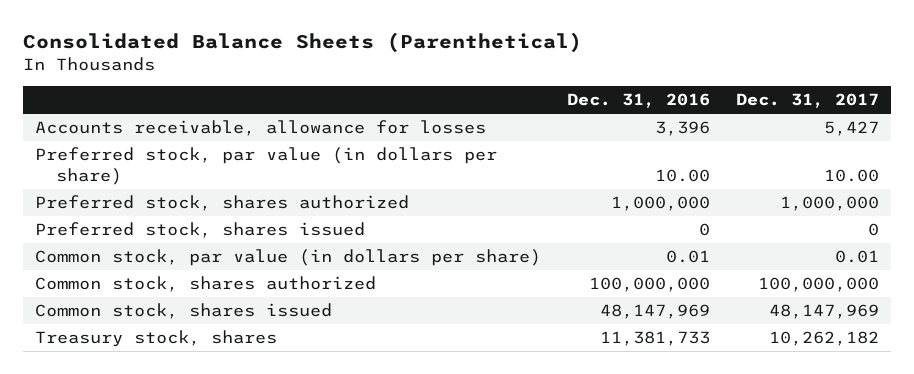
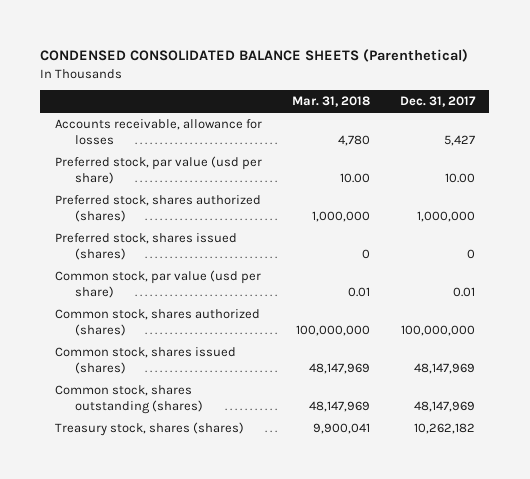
- Consolidated Balance Sheets (Parenthetical)
+ CONDENSED CONSOLIDATED BALANCE SHEETS (Parenthetical)
- | Dec. 31, 2016 | Dec. 31, 2017
+ | Mar. 31, 2018 | Dec. 31, 2017
- Preferred stock, par value (in dollars per share) | 10.00 | 10.00
- Preferred stock, shares authorized | 1,000,000 | 1,000,000
- Preferred stock, shares issued | 0 | 0
- Common stock, par value (in dollars per share) | 0.01 | 0.01
- Common stock, shares authorized | 100,000,000 | 100,000,000
- Common stock, shares issued | 48,147,969 | 48,147,969
- Treasury stock, shares | 11,381,733 | 10,262,182
+ Preferred stock, par value (usd per share) | 10.00 | 10.00
+ Preferred stock, shares authorized (shares) | 1,000,000 | 1,000,000
+ Preferred stock, shares issued (shares) | 0 | 0
+ Common stock, par value (usd per share) | 0.01 | 0.01
+ Common stock, shares authorized (shares) | 100,000,000 | 100,000,000
+ Common stock, shares issued (shares) | 48,147,969 | 48,147,969
+ Common stock, shares outstanding (shares) | 48,147,969 | 48,147,969
+ Treasury stock, shares (shares) | 9,900,041 | 10,262,182

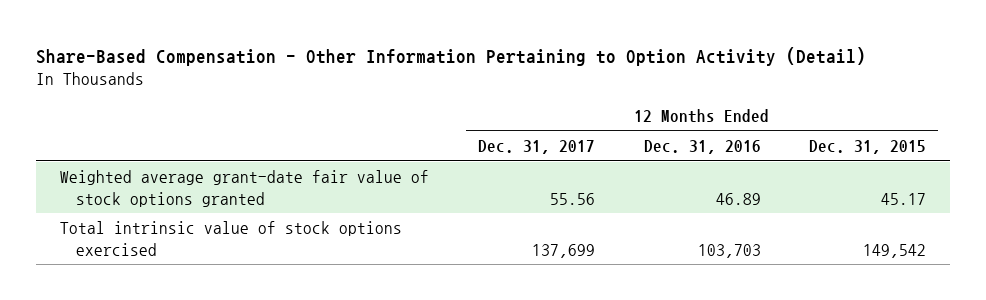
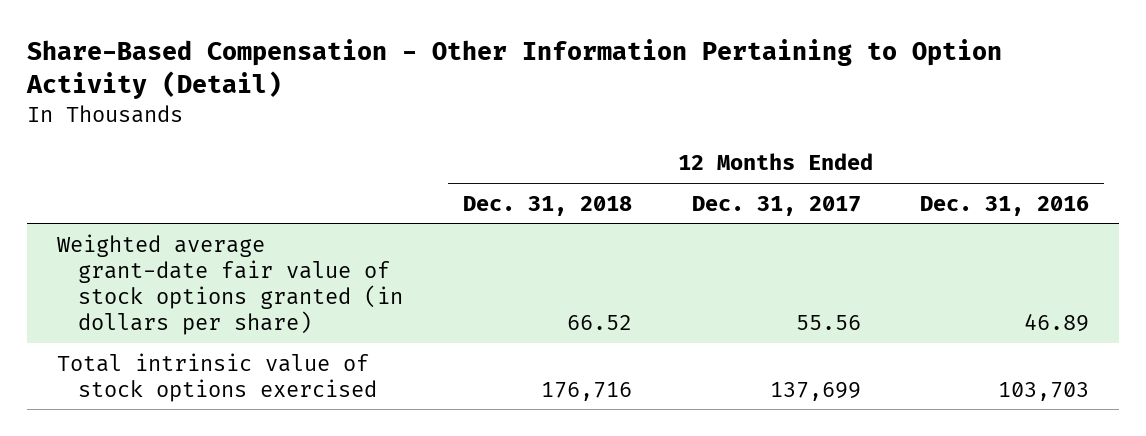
- | 12 Months Ended Dec. 31, 2017 | 12 Months Ended Dec. 31, 2016 | 12 Months Ended Dec. 31, 2015
+ | 12 Months Ended Dec. 31, 2018 | 12 Months Ended Dec. 31, 2017 | 12 Months Ended Dec. 31, 2016
- Weighted average grant-date fair value of stock options granted | 55.56 | 46.89 | 45.17
+ Weighted average grant-date fair value of stock options granted (in dollars per share) | 66.52 | 55.56 | 46.89

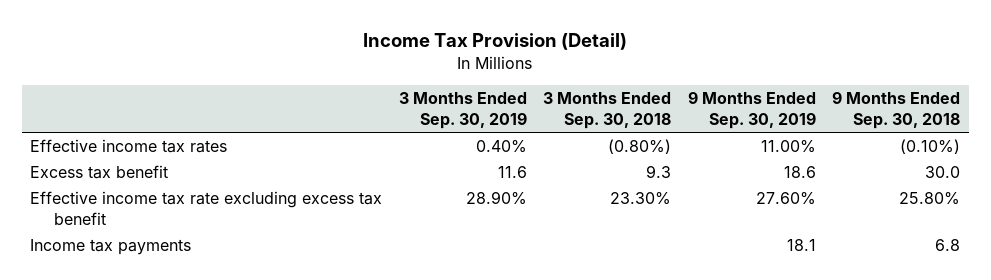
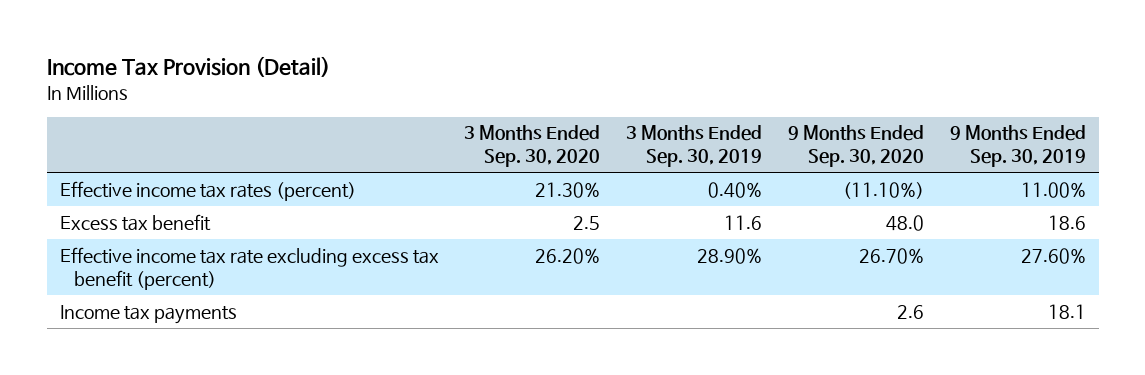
- | 3 Months Ended Sep. 30, 2019 | 3 Months Ended Sep. 30, 2018 | 9 Months Ended Sep. 30, 2019 | 9 Months Ended Sep. 30, 2018
+ | 3 Months Ended Sep. 30, 2020 | 3 Months Ended Sep. 30, 2019 | 9 Months Ended Sep. 30, 2020 | 9 Months Ended Sep. 30, 2019
- Effective income tax rates | 0.40% | (0.80%) | 11.00% | (0.10%)
+ Effective income tax rates (percent) | 21.30% | 0.40% | (11.10%) | 11.00%
- Effective income tax rate excluding excess tax benefit | 28.90% | 23.30% | 27.60% | 25.80%
+ Effective income tax rate excluding excess tax benefit (percent) | 26.20% | 28.90% | 26.70% | 27.60%

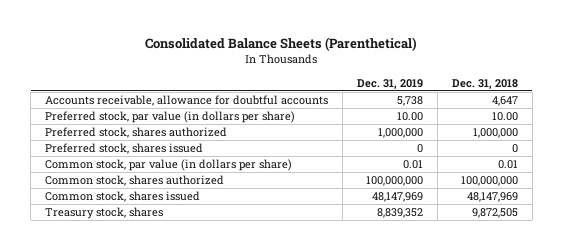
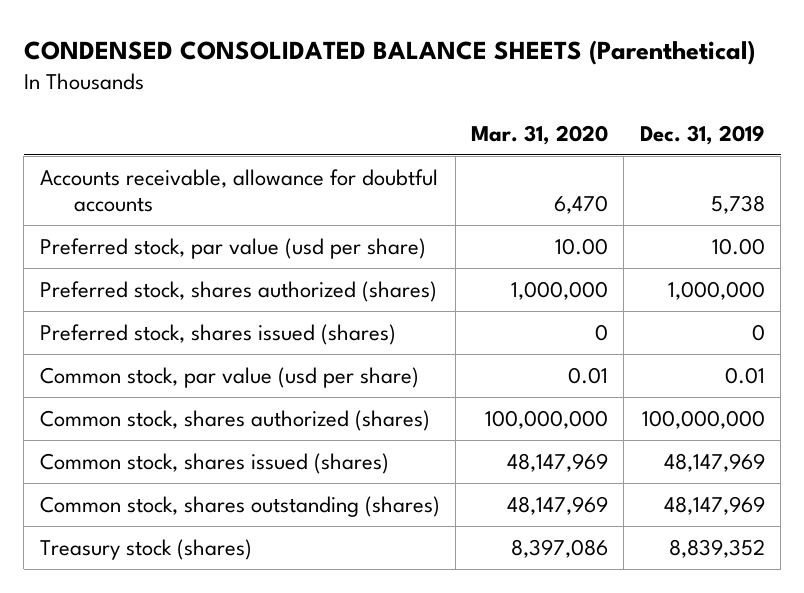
- Consolidated Balance Sheets (Parenthetical)
+ CONDENSED CONSOLIDATED BALANCE SHEETS (Parenthetical)
- | Dec. 31, 2019 | Dec. 31, 2018
+ | Mar. 31, 2020 | Dec. 31, 2019
- Preferred stock, par value (in dollars per share) | 10.00 | 10.00
- Preferred stock, shares authorized | 1,000,000 | 1,000,000
- Preferred stock, shares issued | 0 | 0
- Common stock, par value (in dollars per share) | 0.01 | 0.01
- Common stock, shares authorized | 100,000,000 | 100,000,000
- Common stock, shares issued | 48,147,969 | 48,147,969
- Treasury stock, shares | 8,839,352 | 9,872,505
+ Preferred stock, par value (usd per share) | 10.00 | 10.00
+ Preferred stock, shares authorized (shares) | 1,000,000 | 1,000,000
+ Preferred stock, shares issued (shares) | 0 | 0
+ Common stock, par value (usd per share) | 0.01 | 0.01
+ Common stock, shares authorized (shares) | 100,000,000 | 100,000,000
+ Common stock, shares issued (shares) | 48,147,969 | 48,147,969
+ Common stock, shares outstanding (shares) | 48,147,969 | 48,147,969
+ Treasury stock (shares) | 8,397,086 | 8,839,352

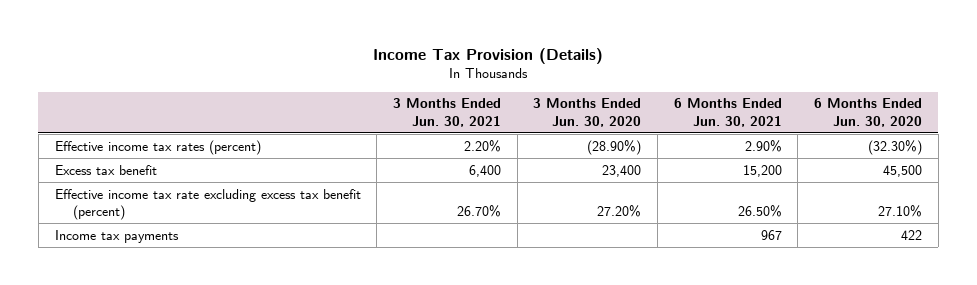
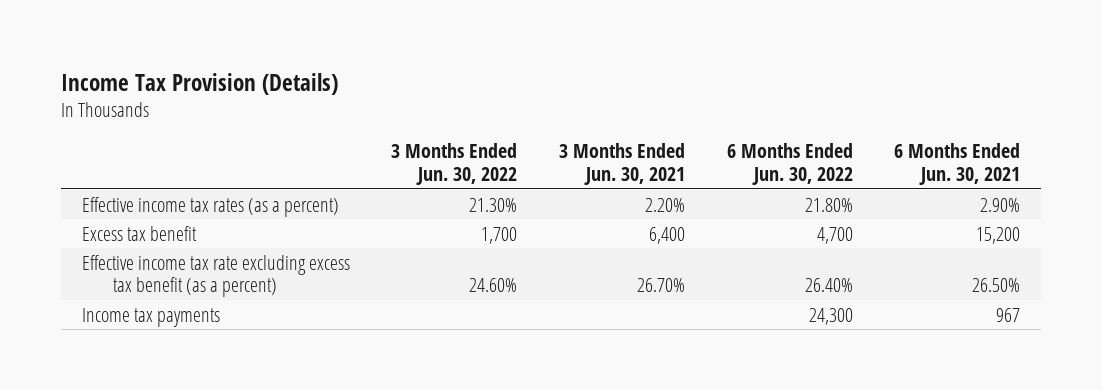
- | 3 Months Ended Jun. 30, 2021 | 3 Months Ended Jun. 30, 2020 | 6 Months Ended Jun. 30, 2021 | 6 Months Ended Jun. 30, 2020
+ | 3 Months Ended Jun. 30, 2022 | 3 Months Ended Jun. 30, 2021 | 6 Months Ended Jun. 30, 2022 | 6 Months Ended Jun. 30, 2021
- Effective income tax rates (percent) | 2.20% | (28.90%) | 2.90% | (32.30%)
+ Effective income tax rates (as a percent) | 21.30% | 2.20% | 21.80% | 2.90%
- Effective income tax rate excluding excess tax benefit (percent) | 26.70% | 27.20% | 26.50% | 27.10%
+ Effective income tax rate excluding excess tax benefit (as a percent) | 24.60% | 26.70% | 26.40% | 26.50%

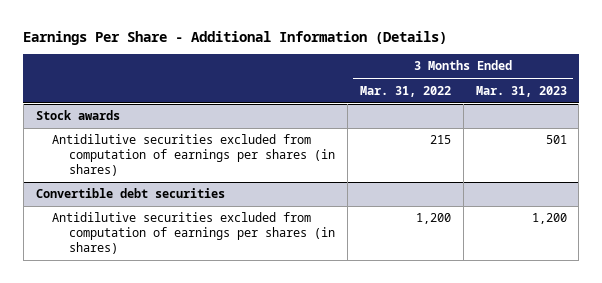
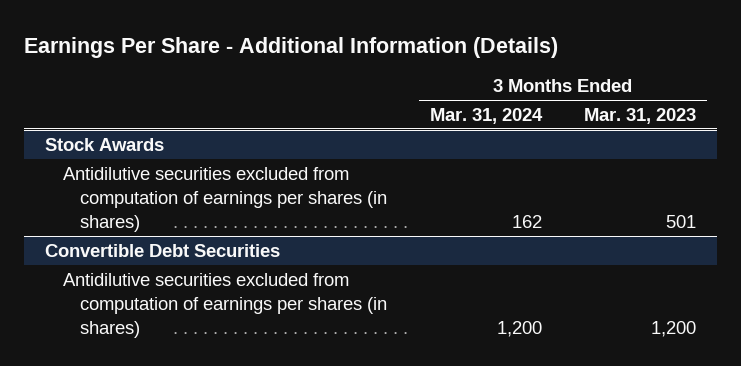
- | 3 Months Ended Mar. 31, 2022 | 3 Months Ended Mar. 31, 2023
+ | 3 Months Ended Mar. 31, 2024 | 3 Months Ended Mar. 31, 2023
- Stock awards
+ Stock Awards
- Convertible debt securities
+ Convertible Debt Securities

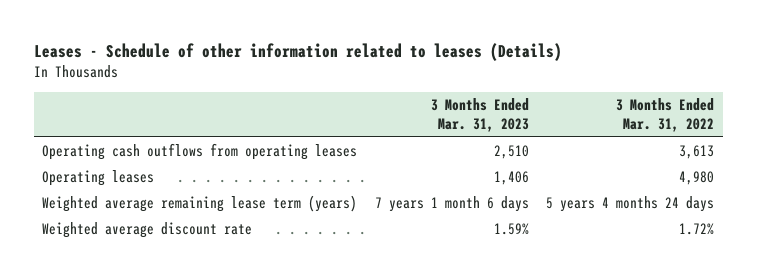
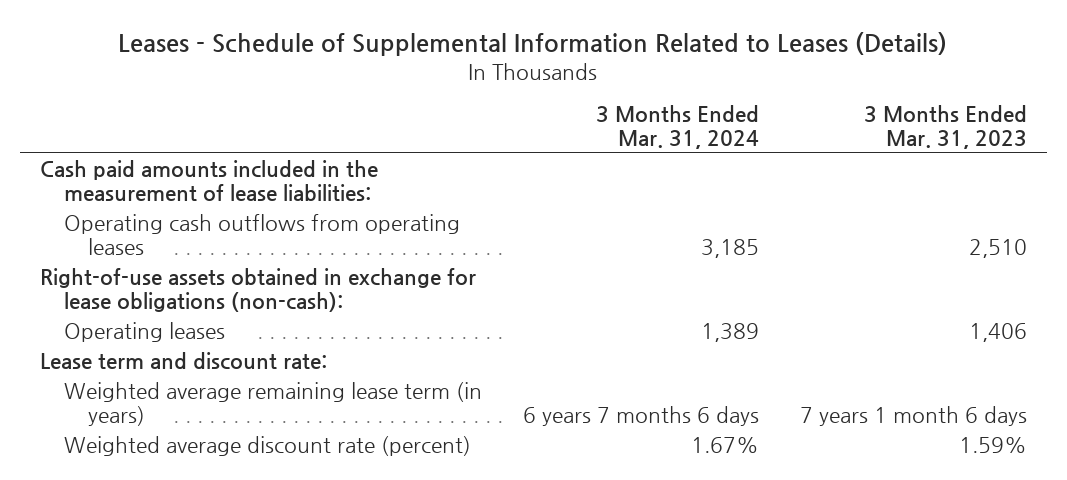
- Leases - Schedule of other information related to leases (Details)
+ Leases - Schedule of Supplemental Information Related to Leases (Details)
- | 3 Months Ended Mar. 31, 2023 | 3 Months Ended Mar. 31, 2022
+ | 3 Months Ended Mar. 31, 2024 | 3 Months Ended Mar. 31, 2023
+ Cash paid amounts included in the measurement of lease liabilities:
+ Right-of-use assets obtained in exchange for lease obligations (non-cash):
- Weighted average remaining lease term (years) | 7 years 1 month 6 days | 5 years 4 months 24 days
- Weighted average discount rate | 1.59% | 1.72%
+ Lease term and discount rate:
+ Weighted average remaining lease term (in years) | 6 years 7 months 6 days | 7 years 1 month 6 days
+ Weighted average discount rate (percent) | 1.67% | 1.59%

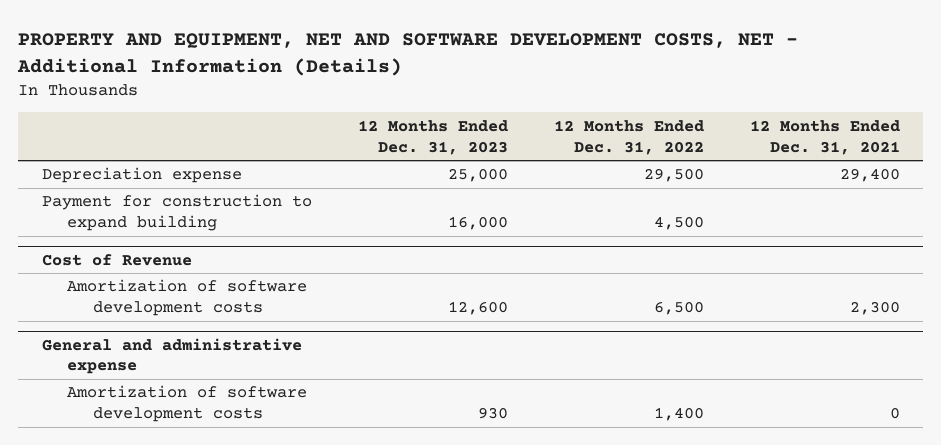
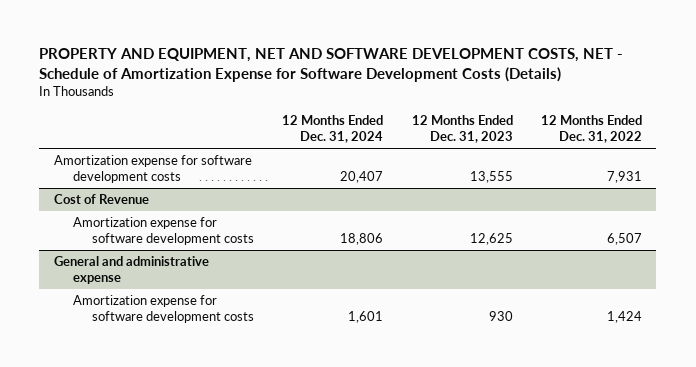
- PROPERTY AND EQUIPMENT, NET AND SOFTWARE DEVELOPMENT COSTS, NET - Additional Information (Details)
+ PROPERTY AND EQUIPMENT, NET AND SOFTWARE DEVELOPMENT COSTS, NET - Schedule of Amortization Expense for Software Development Costs (Details)
- | 12 Months Ended Dec. 31, 2023 | 12 Months Ended Dec. 31, 2022 | 12 Months Ended Dec. 31, 2021
+ | 12 Months Ended Dec. 31, 2024 | 12 Months Ended Dec. 31, 2023 | 12 Months Ended Dec. 31, 2022
- Depreciation expense | 25,000 | 29,500 | 29,400
- Payment for construction to expand building | 16,000 | 4,500 |
+ Amortization expense for software development costs | 20,407 | 13,555 | 7,931
@ Cost of Revenue
- Amortization of software development costs | 12,600 | 6,500 | 2,300
+ Amortization expense for software development costs | 18,806 | 12,625 | 6,507
@ General and administrative expense
- Amortization of software development costs | 930 | 1,400 | 0
+ Amortization expense for software development costs | 1,601 | 930 | 1,424

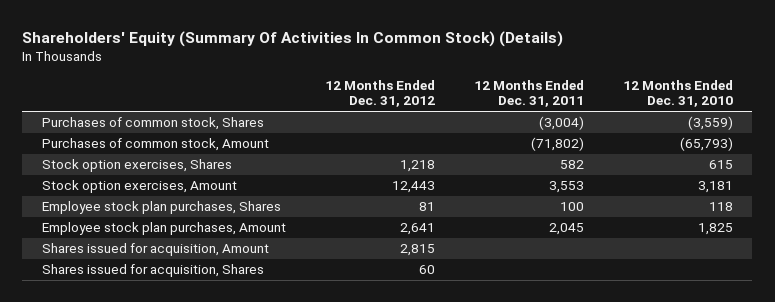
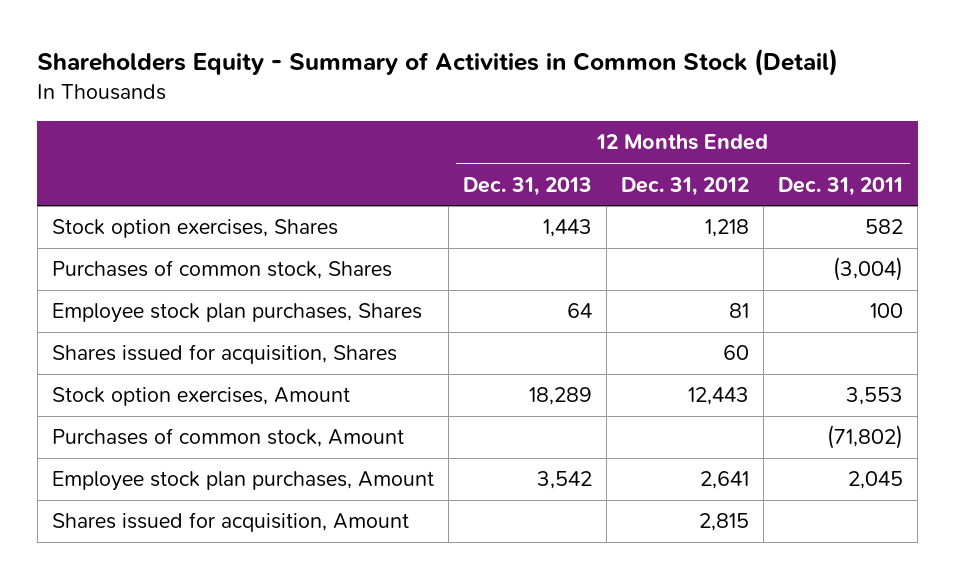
- Shareholders' Equity (Summary Of Activities In Common Stock) (Details)
+ Shareholders Equity - Summary of Activities in Common Stock (Detail)
- | 12 Months Ended Dec. 31, 2012 | 12 Months Ended Dec. 31, 2011 | 12 Months Ended Dec. 31, 2010
+ | 12 Months Ended Dec. 31, 2013 | 12 Months Ended Dec. 31, 2012 | 12 Months Ended Dec. 31, 2011
moved down: Purchases of common stock, Shares | | | (3,004)
moved up: Shares issued for acquisition, Shares | | 60 |
moved down: Stock option exercises, Amount | 18,289 | 12,443 | 3,553
moved down: Purchases of common stock, Amount | | | (71,802)

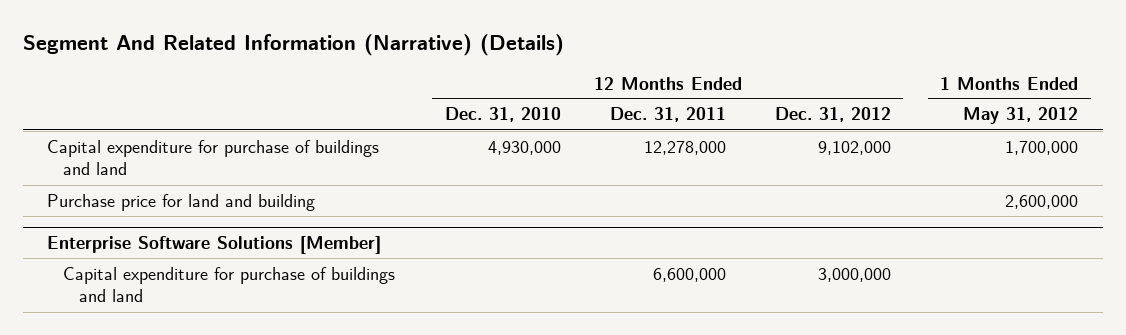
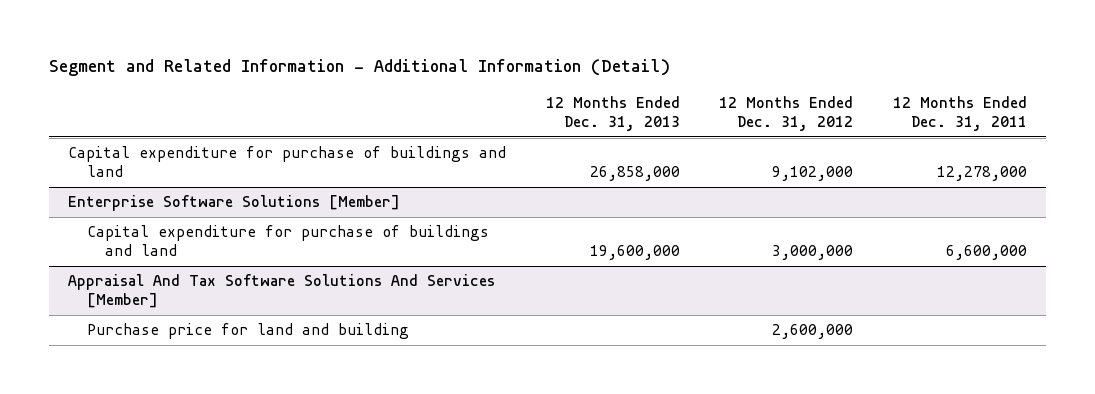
- Segment And Related Information (Narrative) (Details)
+ Segment and Related Information - Additional Information (Detail)
- | 12 Months Ended Dec. 31, 2010 | 12 Months Ended Dec. 31, 2011 | 12 Months Ended Dec. 31, 2012 | 1 Months Ended May 31, 2012
+ | 12 Months Ended Dec. 31, 2013 | 12 Months Ended Dec. 31, 2012 | 12 Months Ended Dec. 31, 2011
- Purchase price for land and building | | | | 2,600,000
+ Appraisal And Tax Software Solutions And Services [Member]
+ Purchase price for land and building | | 2,600,000 |

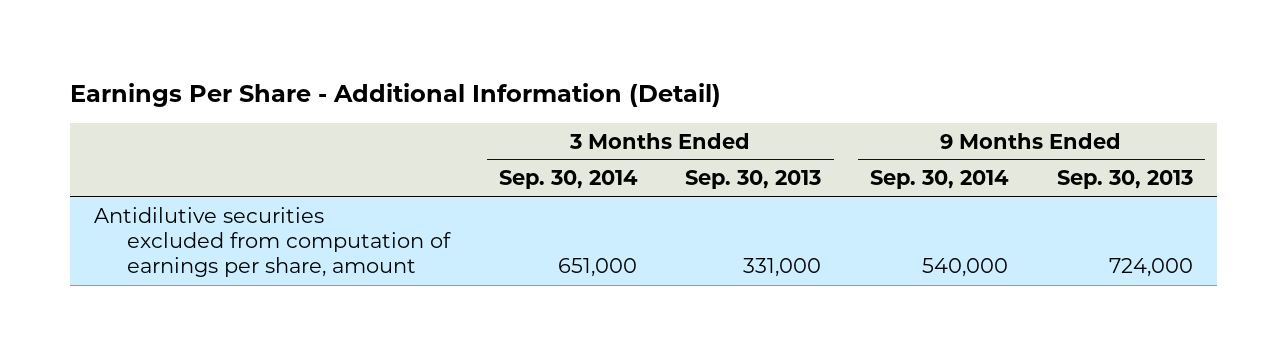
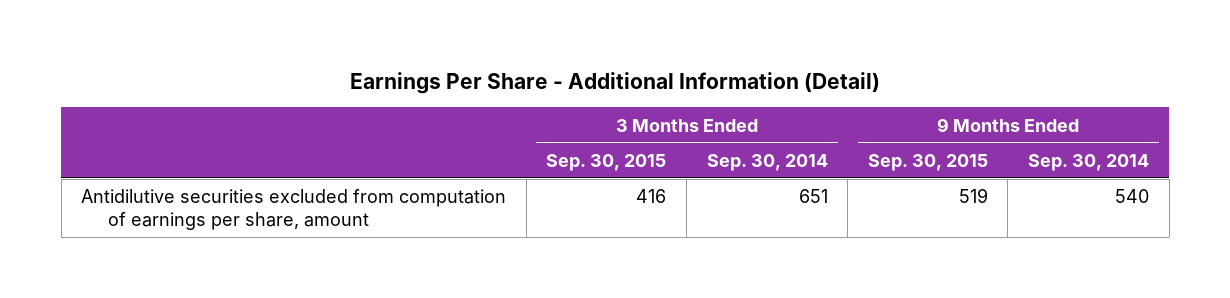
- | 3 Months Ended Sep. 30, 2014 | 3 Months Ended Sep. 30, 2013 | 9 Months Ended Sep. 30, 2014 | 9 Months Ended Sep. 30, 2013
+ | 3 Months Ended Sep. 30, 2015 | 3 Months Ended Sep. 30, 2014 | 9 Months Ended Sep. 30, 2015 | 9 Months Ended Sep. 30, 2014
- Antidilutive securities excluded from computation of earnings per share, amount | 651,000 | 331,000 | 540,000 | 724,000
+ Antidilutive securities excluded from computation of earnings per share, amount | 416 | 651 | 519 | 540

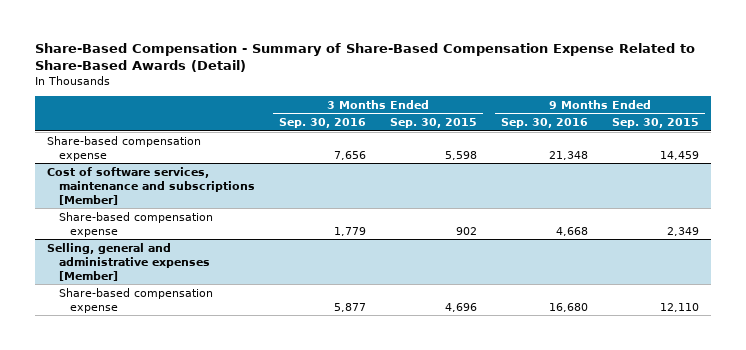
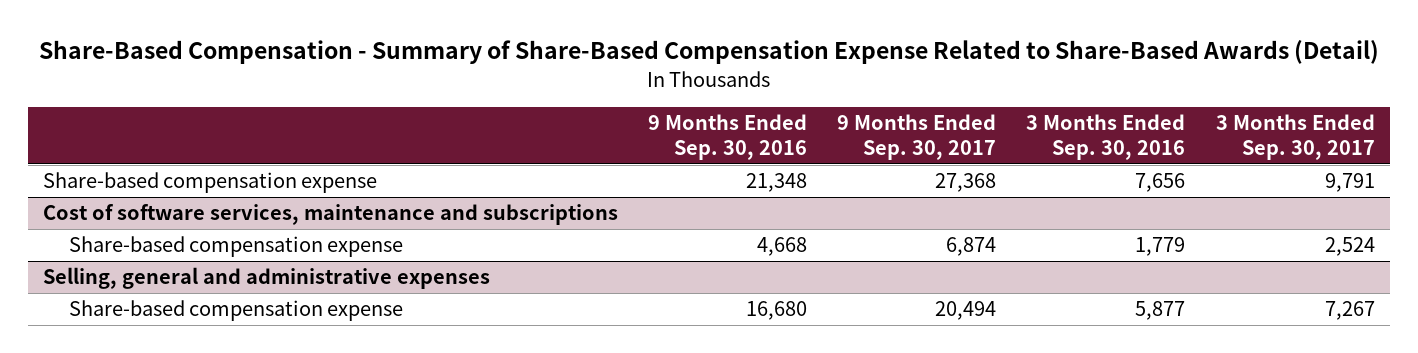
- | 3 Months Ended Sep. 30, 2016 | 3 Months Ended Sep. 30, 2015 | 9 Months Ended Sep. 30, 2016 | 9 Months Ended Sep. 30, 2015
+ | 9 Months Ended Sep. 30, 2016 | 9 Months Ended Sep. 30, 2017 | 3 Months Ended Sep. 30, 2016 | 3 Months Ended Sep. 30, 2017
- Cost of software services, maintenance and subscriptions [Member]
+ Cost of software services, maintenance and subscriptions
- Selling, general and administrative expenses [Member]
+ Selling, general and administrative expenses

